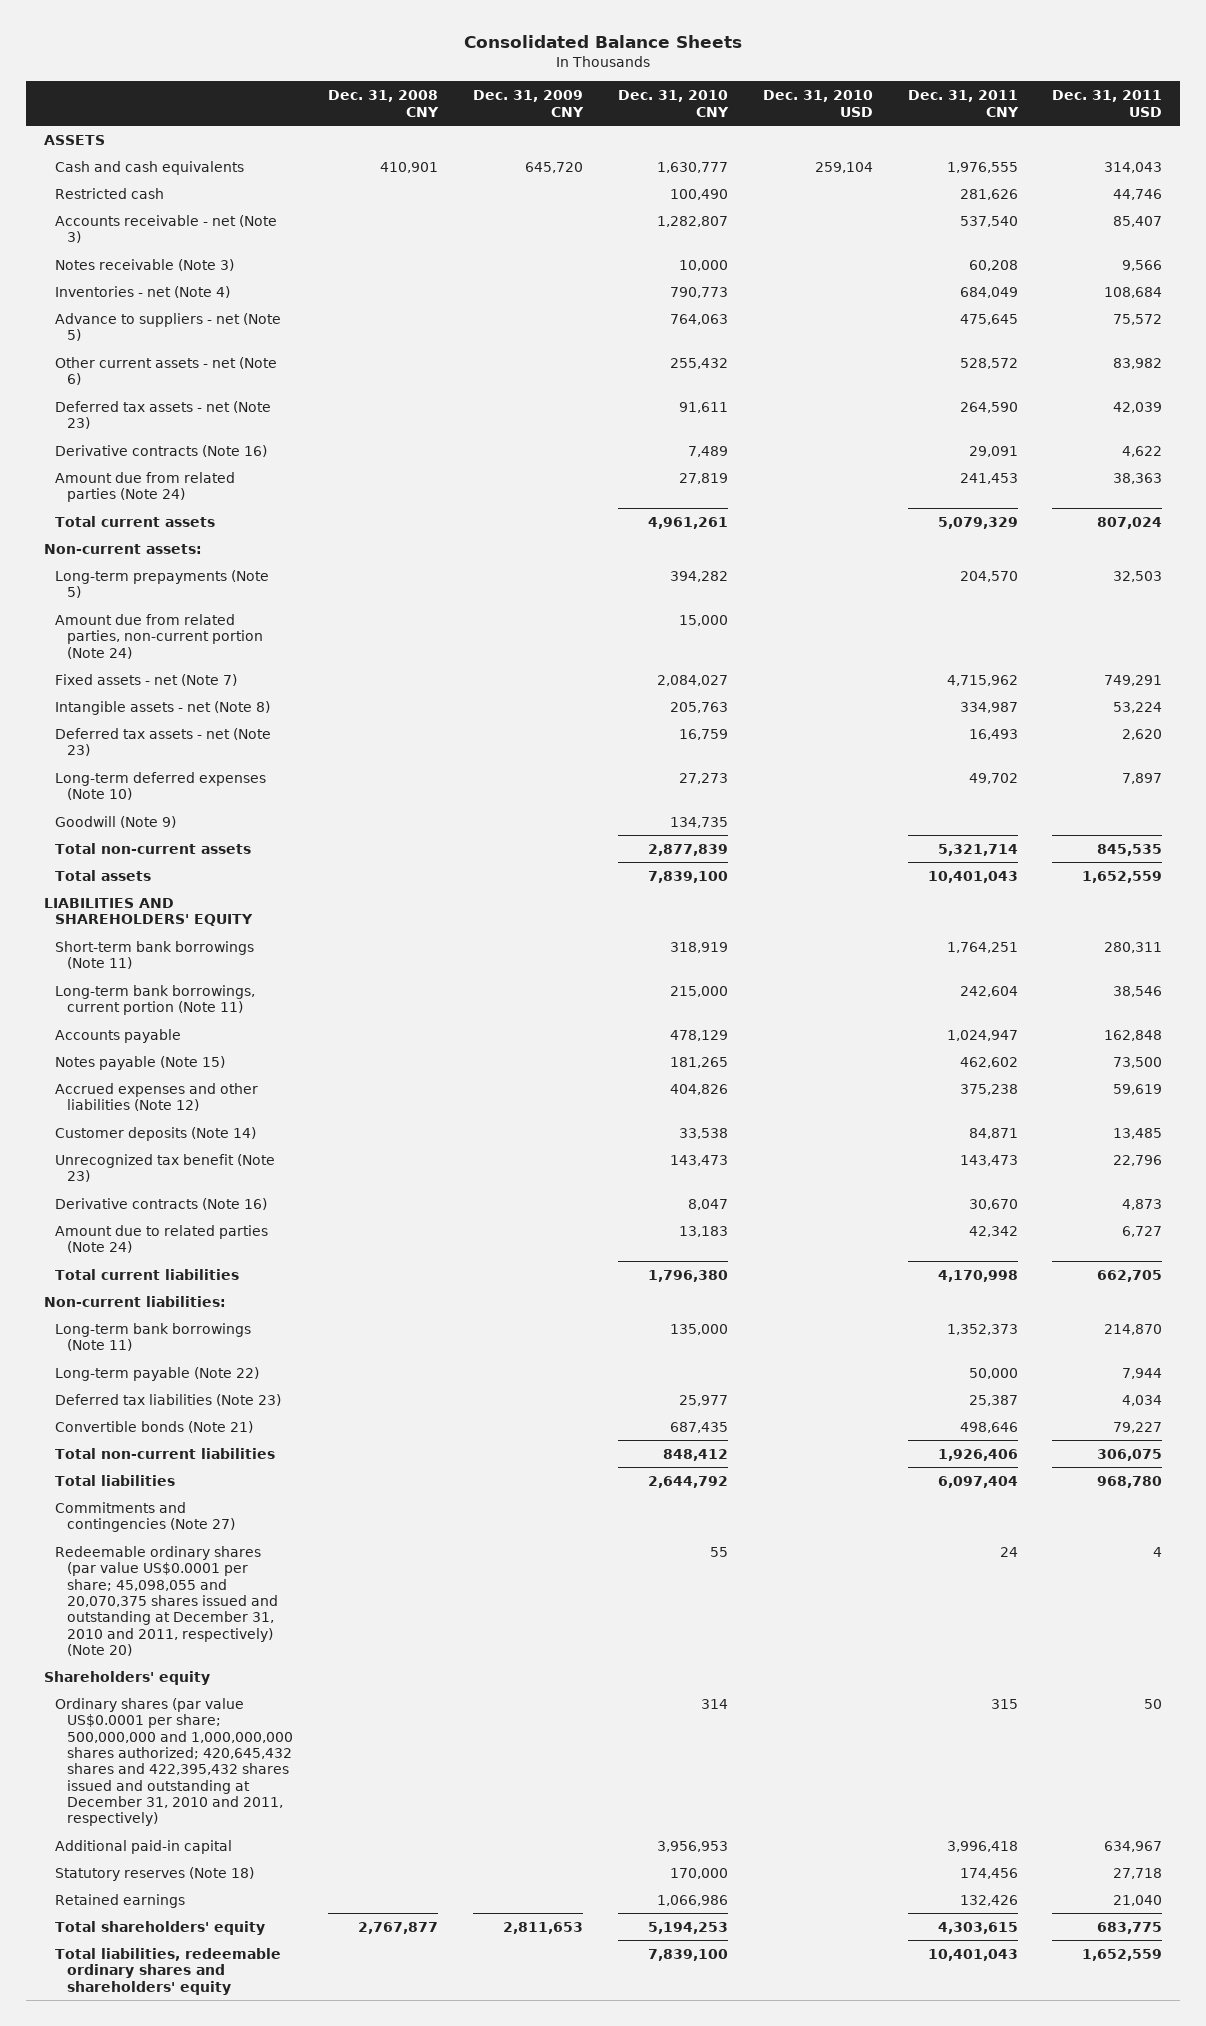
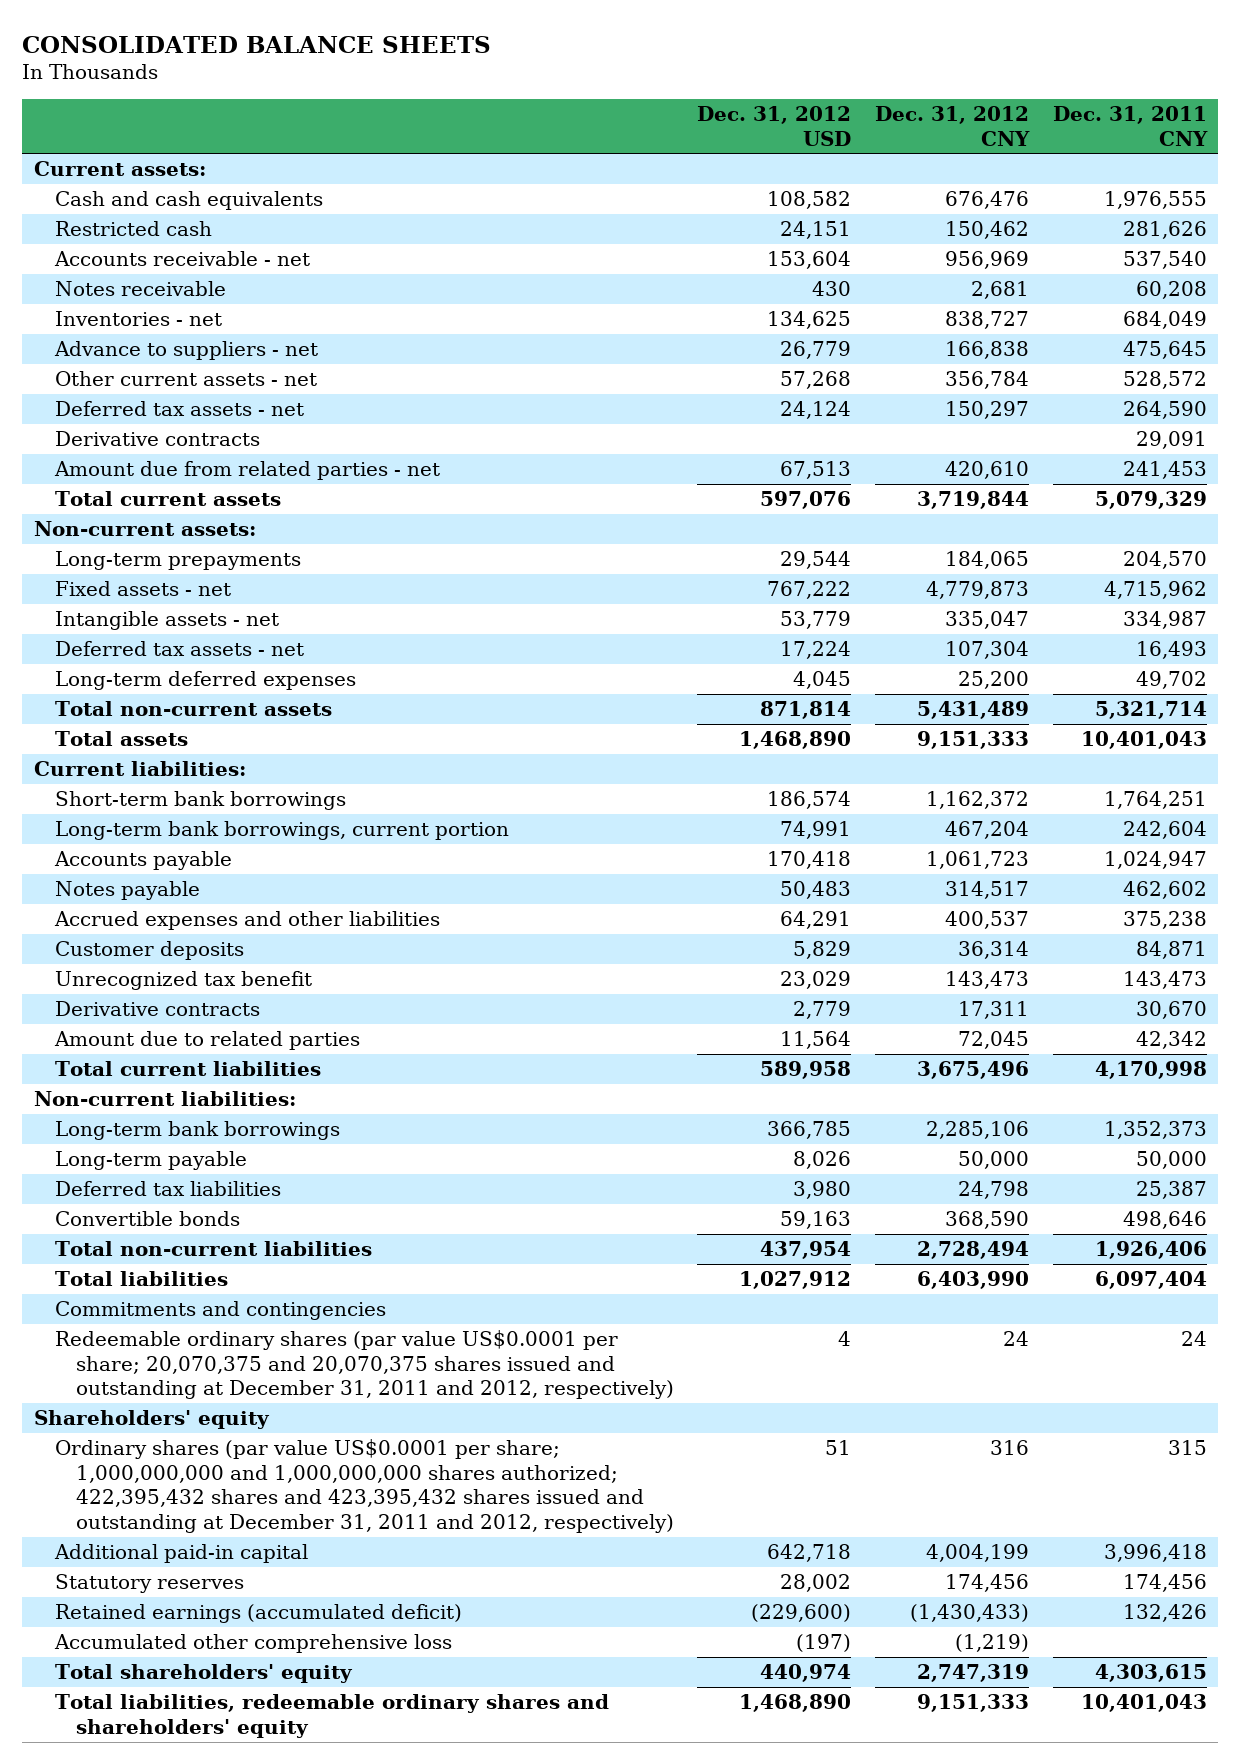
- Consolidated Balance Sheets
+ CONSOLIDATED BALANCE SHEETS
- | Dec. 31, 2008 CNY | Dec. 31, 2009 CNY | Dec. 31, 2010 CNY | Dec. 31, 2010 USD | Dec. 31, 2011 CNY | Dec. 31, 2011 USD
+ | Dec. 31, 2012 USD | Dec. 31, 2012 CNY | Dec. 31, 2011 CNY
- ASSETS
+ Current assets:
- Accounts receivable - net (Note 3) | | | 1,282,807 | | 537,540 | 85,407
- Notes receivable (Note 3) | | | 10,000 | | 60,208 | 9,566
- Inventories - net (Note 4) | | | 790,773 | | 684,049 | 108,684
- Advance to suppliers - net (Note 5) | | | 764,063 | | 475,645 | 75,572
- Other current assets - net (Note 6) | | | 255,432 | | 528,572 | 83,982
- Deferred tax assets - net (Note 23) | | | 91,611 | | 264,590 | 42,039
- Derivative contracts (Note 16) | | | 7,489 | | 29,091 | 4,622
- Amount due from related parties (Note 24) | | | 27,819 | | 241,453 | 38,363
+ Accounts receivable - net | 153,604 | 956,969 | 537,540
+ Notes receivable | 430 | 2,681 | 60,208
+ Inventories - net | 134,625 | 838,727 | 684,049
+ Advance to suppliers - net | 26,779 | 166,838 | 475,645
+ Other current assets - net | 57,268 | 356,784 | 528,572
+ Deferred tax assets - net | 24,124 | 150,297 | 264,590
+ Derivative contracts | | | 29,091
+ Amount due from related parties - net | 67,513 | 420,610 | 241,453
- Long-term prepayments (Note 5) | | | 394,282 | | 204,570 | 32,503
- Amount due from related parties, non-current portion (Note 24) | | | 15,000 | | |
- Fixed assets - net (Note 7) | | | 2,084,027 | | 4,715,962 | 749,291
- Intangible assets - net (Note 8) | | | 205,763 | | 334,987 | 53,224
- Deferred tax assets - net (Note 23) | | | 16,759 | | 16,493 | 2,620
- Long-term deferred expenses (Note 10) | | | 27,273 | | 49,702 | 7,897
- Goodwill (Note 9) | | | 134,735 | | |
+ Long-term prepayments | 29,544 | 184,065 | 204,570
+ Fixed assets - net | 767,222 | 4,779,873 | 4,715,962
+ Intangible assets - net | 53,779 | 335,047 | 334,987
+ Deferred tax assets - net | 17,224 | 107,304 | 16,493
+ Long-term deferred expenses | 4,045 | 25,200 | 49,702
- LIABILITIES AND SHAREHOLDERS' EQUITY
- Short-term bank borrowings (Note 11) | | | 318,919 | | 1,764,251 | 280,311
- Long-term bank borrowings, current portion (Note 11) | | | 215,000 | | 242,604 | 38,546
+ Current liabilities:
+ Short-term bank borrowings | 186,574 | 1,162,372 | 1,764,251
+ Long-term bank borrowings, current portion | 74,991 | 467,204 | 242,604
- Notes payable (Note 15) | | | 181,265 | | 462,602 | 73,500
- Accrued expenses and other liabilities (Note 12) | | | 404,826 | | 375,238 | 59,619
- Customer deposits (Note 14) | | | 33,538 | | 84,871 | 13,485
- Unrecognized tax benefit (Note 23) | | | 143,473 | | 143,473 | 22,796
- Derivative contracts (Note 16) | | | 8,047 | | 30,670 | 4,873
- Amount due to related parties (Note 24) | | | 13,183 | | 42,342 | 6,727
+ Notes payable | 50,483 | 314,517 | 462,602
+ Accrued expenses and other liabilities | 64,291 | 400,537 | 375,238
+ Customer deposits | 5,829 | 36,314 | 84,871
+ Unrecognized tax benefit | 23,029 | 143,473 | 143,473
+ Derivative contracts | 2,779 | 17,311 | 30,670
+ Amount due to related parties | 11,564 | 72,045 | 42,342
- Long-term bank borrowings (Note 11) | | | 135,000 | | 1,352,373 | 214,870
- Long-term payable (Note 22) | | | | | 50,000 | 7,944
- Deferred tax liabilities (Note 23) | | | 25,977 | | 25,387 | 4,034
- Convertible bonds (Note 21) | | | 687,435 | | 498,646 | 79,227
+ Long-term bank borrowings | 366,785 | 2,285,106 | 1,352,373
+ Long-term payable | 8,026 | 50,000 | 50,000
+ Deferred tax liabilities | 3,980 | 24,798 | 25,387
+ Convertible bonds | 59,163 | 368,590 | 498,646
- Commitments and contingencies (Note 27)
- Redeemable ordinary shares (par value US$0.0001 per share; 45,098,055 and 20,070,375 shares issued and outstanding at December 31, 2010 and 2011, respectively) (Note 20) | | | 55 | | 24 | 4
+ Commitments and contingencies
+ Redeemable ordinary shares (par value US$0.0001 per share; 20,070,375 and 20,070,375 shares issued and outstanding at December 31, 2011 and 2012, respectively) | 4 | 24 | 24
- Ordinary shares (par value US$0.0001 per share; 500,000,000 and 1,000,000,000 shares authorized; 420,645,432 shares and 422,395,432 shares issued and outstanding at December 31, 2010 and 2011, respectively) | | | 314 | | 315 | 50
+ Ordinary shares (par value US$0.0001 per share; 1,000,000,000 and 1,000,000,000 shares authorized; 422,395,432 shares and 423,395,432 shares issued and outstanding at December 31, 2011 and 2012, respectively) | 51 | 316 | 315
- Statutory reserves (Note 18) | | | 170,000 | | 174,456 | 27,718
- Retained earnings | | | 1,066,986 | | 132,426 | 21,040
+ Statutory reserves | 28,002 | 174,456 | 174,456
+ Retained earnings (accumulated deficit) | (229,600) | (1,430,433) | 132,426
+ Accumulated other comprehensive loss | (197) | (1,219) |

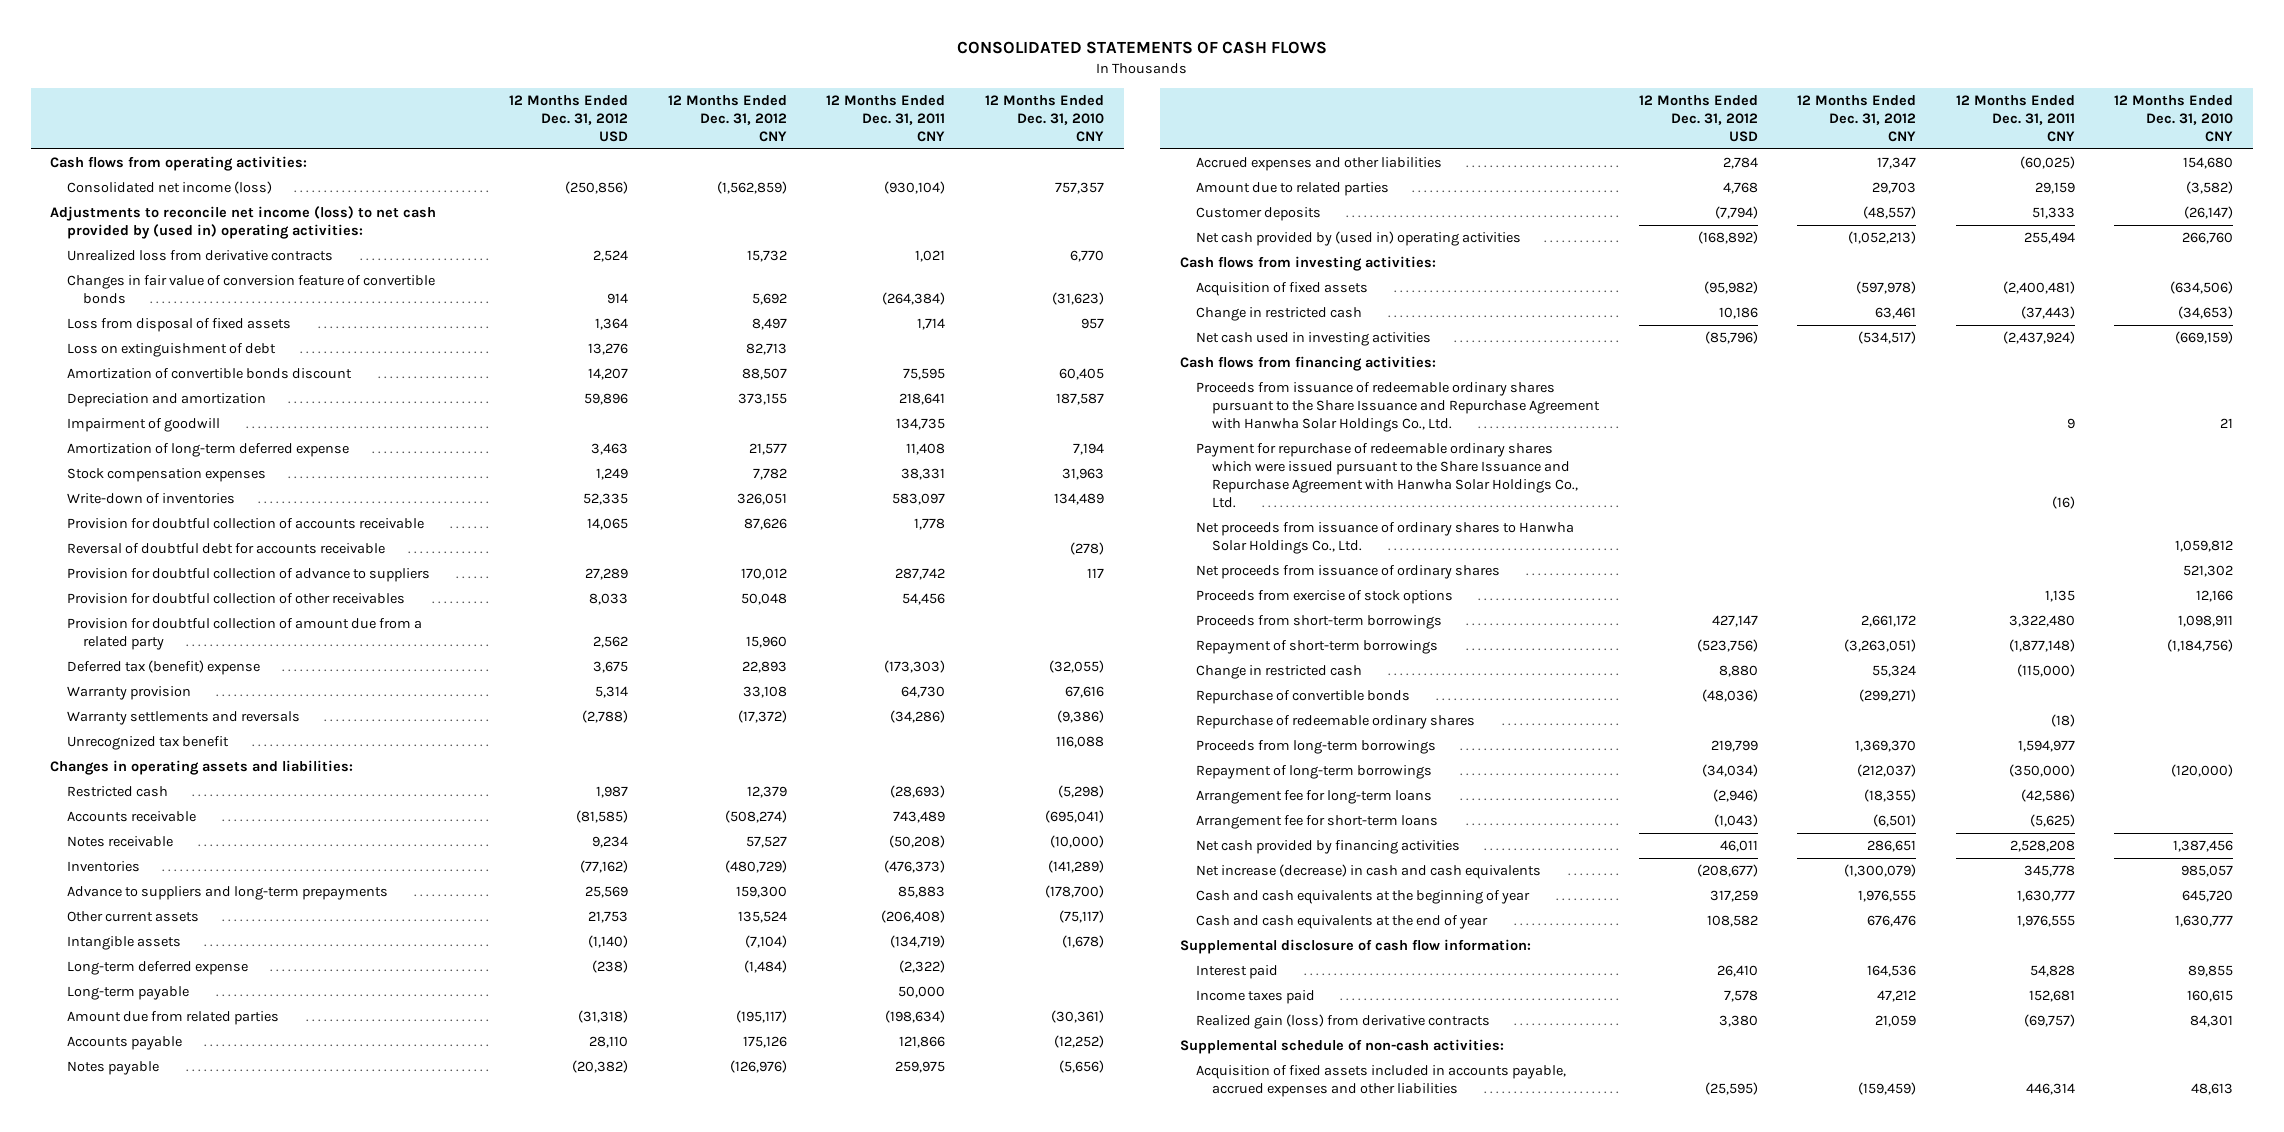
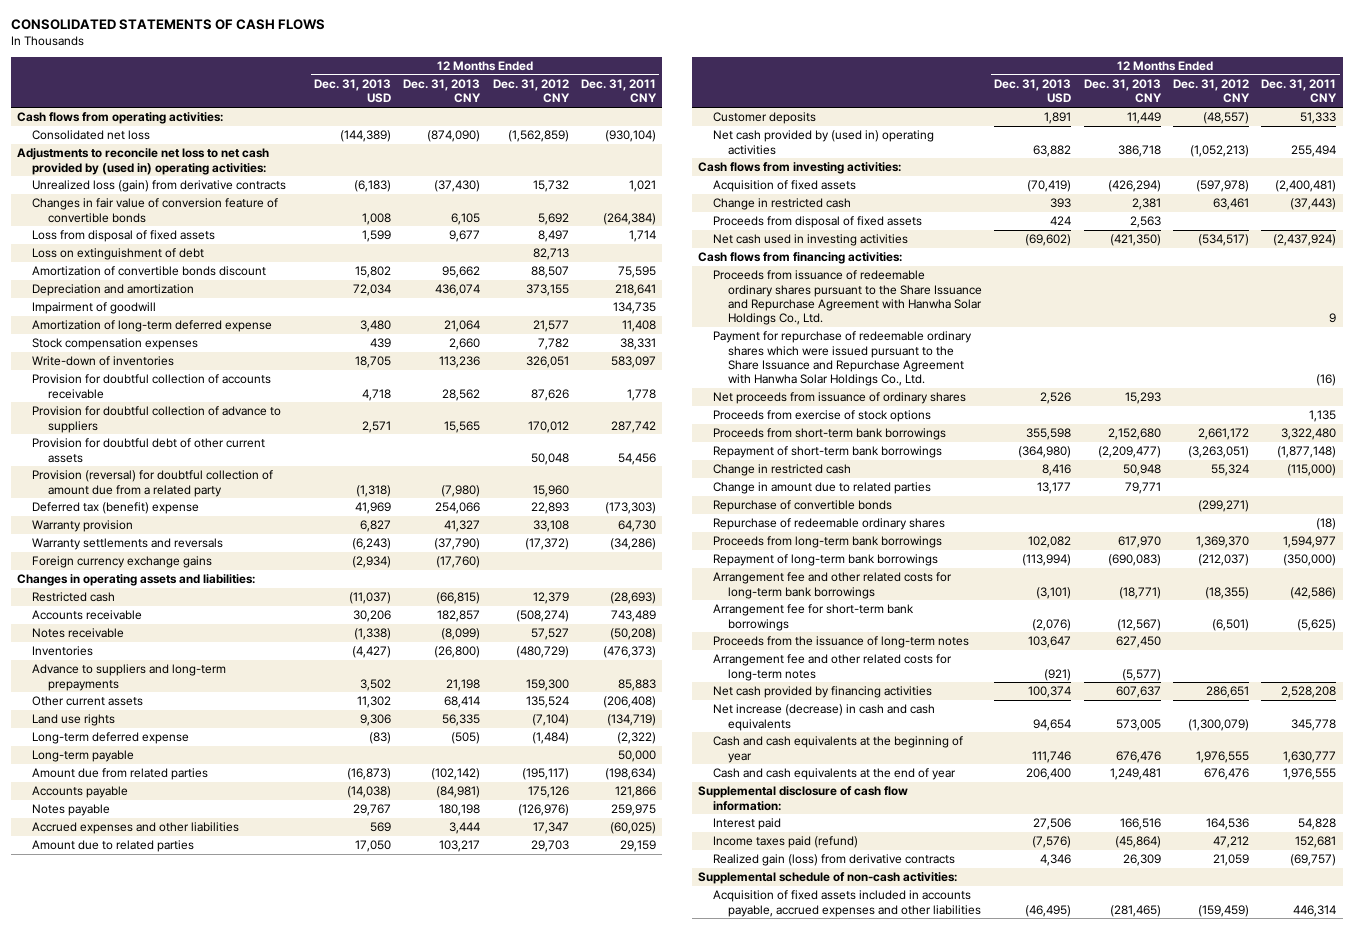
- | 12 Months Ended Dec. 31, 2012 USD | 12 Months Ended Dec. 31, 2012 CNY | 12 Months Ended Dec. 31, 2011 CNY | 12 Months Ended Dec. 31, 2010 CNY
+ | 12 Months Ended Dec. 31, 2013 USD | 12 Months Ended Dec. 31, 2013 CNY | 12 Months Ended Dec. 31, 2012 CNY | 12 Months Ended Dec. 31, 2011 CNY
- Consolidated net income (loss) | (250,856) | (1,562,859) | (930,104) | 757,357
- Adjustments to reconcile net income (loss) to net cash provided by (used in) operating activities:
- Unrealized loss from derivative contracts | 2,524 | 15,732 | 1,021 | 6,770
+ Consolidated net loss | (144,389) | (874,090) | (1,562,859) | (930,104)
+ Adjustments to reconcile net loss to net cash provided by (used in) operating activities:
+ Unrealized loss (gain) from derivative contracts | (6,183) | (37,430) | 15,732 | 1,021
- Reversal of doubtful debt for accounts receivable | | | | (278)
- Provision for doubtful collection of other receivables | 8,033 | 50,048 | 54,456 |
- Provision for doubtful collection of amount due from a related party | 2,562 | 15,960 | |
+ Provision for doubtful debt of other current assets | | | 50,048 | 54,456
+ Provision (reversal) for doubtful collection of amount due from a related party | (1,318) | (7,980) | 15,960 |
- Unrecognized tax benefit | | | | 116,088
+ Foreign currency exchange gains | (2,934) | (17,760) | |
- Intangible assets | (1,140) | (7,104) | (134,719) | (1,678)
+ Land use rights | 9,306 | 56,335 | (7,104) | (134,719)
+ Proceeds from disposal of fixed assets | 424 | 2,563 | |
- Net proceeds from issuance of ordinary shares to Hanwha Solar Holdings Co., Ltd. | | | | 1,059,812
- Proceeds from short-term borrowings | 427,147 | 2,661,172 | 3,322,480 | 1,098,911
- Repayment of short-term borrowings | (523,756) | (3,263,051) | (1,877,148) | (1,184,756)
+ Proceeds from short-term bank borrowings | 355,598 | 2,152,680 | 2,661,172 | 3,322,480
+ Repayment of short-term bank borrowings | (364,980) | (2,209,477) | (3,263,051) | (1,877,148)
+ Change in amount due to related parties | 13,177 | 79,771 | |
- Proceeds from long-term borrowings | 219,799 | 1,369,370 | 1,594,977 |
- Repayment of long-term borrowings | (34,034) | (212,037) | (350,000) | (120,000)
- Arrangement fee for long-term loans | (2,946) | (18,355) | (42,586) |
- Arrangement fee for short-term loans | (1,043) | (6,501) | (5,625) |
+ Proceeds from long-term bank borrowings | 102,082 | 617,970 | 1,369,370 | 1,594,977
+ Repayment of long-term bank borrowings | (113,994) | (690,083) | (212,037) | (350,000)
+ Arrangement fee and other related costs for long-term bank borrowings | (3,101) | (18,771) | (18,355) | (42,586)
+ Arrangement fee for short-term bank borrowings | (2,076) | (12,567) | (6,501) | (5,625)
+ Proceeds from the issuance of long-term notes | 103,647 | 627,450 | |
+ Arrangement fee and other related costs for long-term notes | (921) | (5,577) | |
- Income taxes paid | 7,578 | 47,212 | 152,681 | 160,615
+ Income taxes paid (refund) | (7,576) | (45,864) | 47,212 | 152,681

